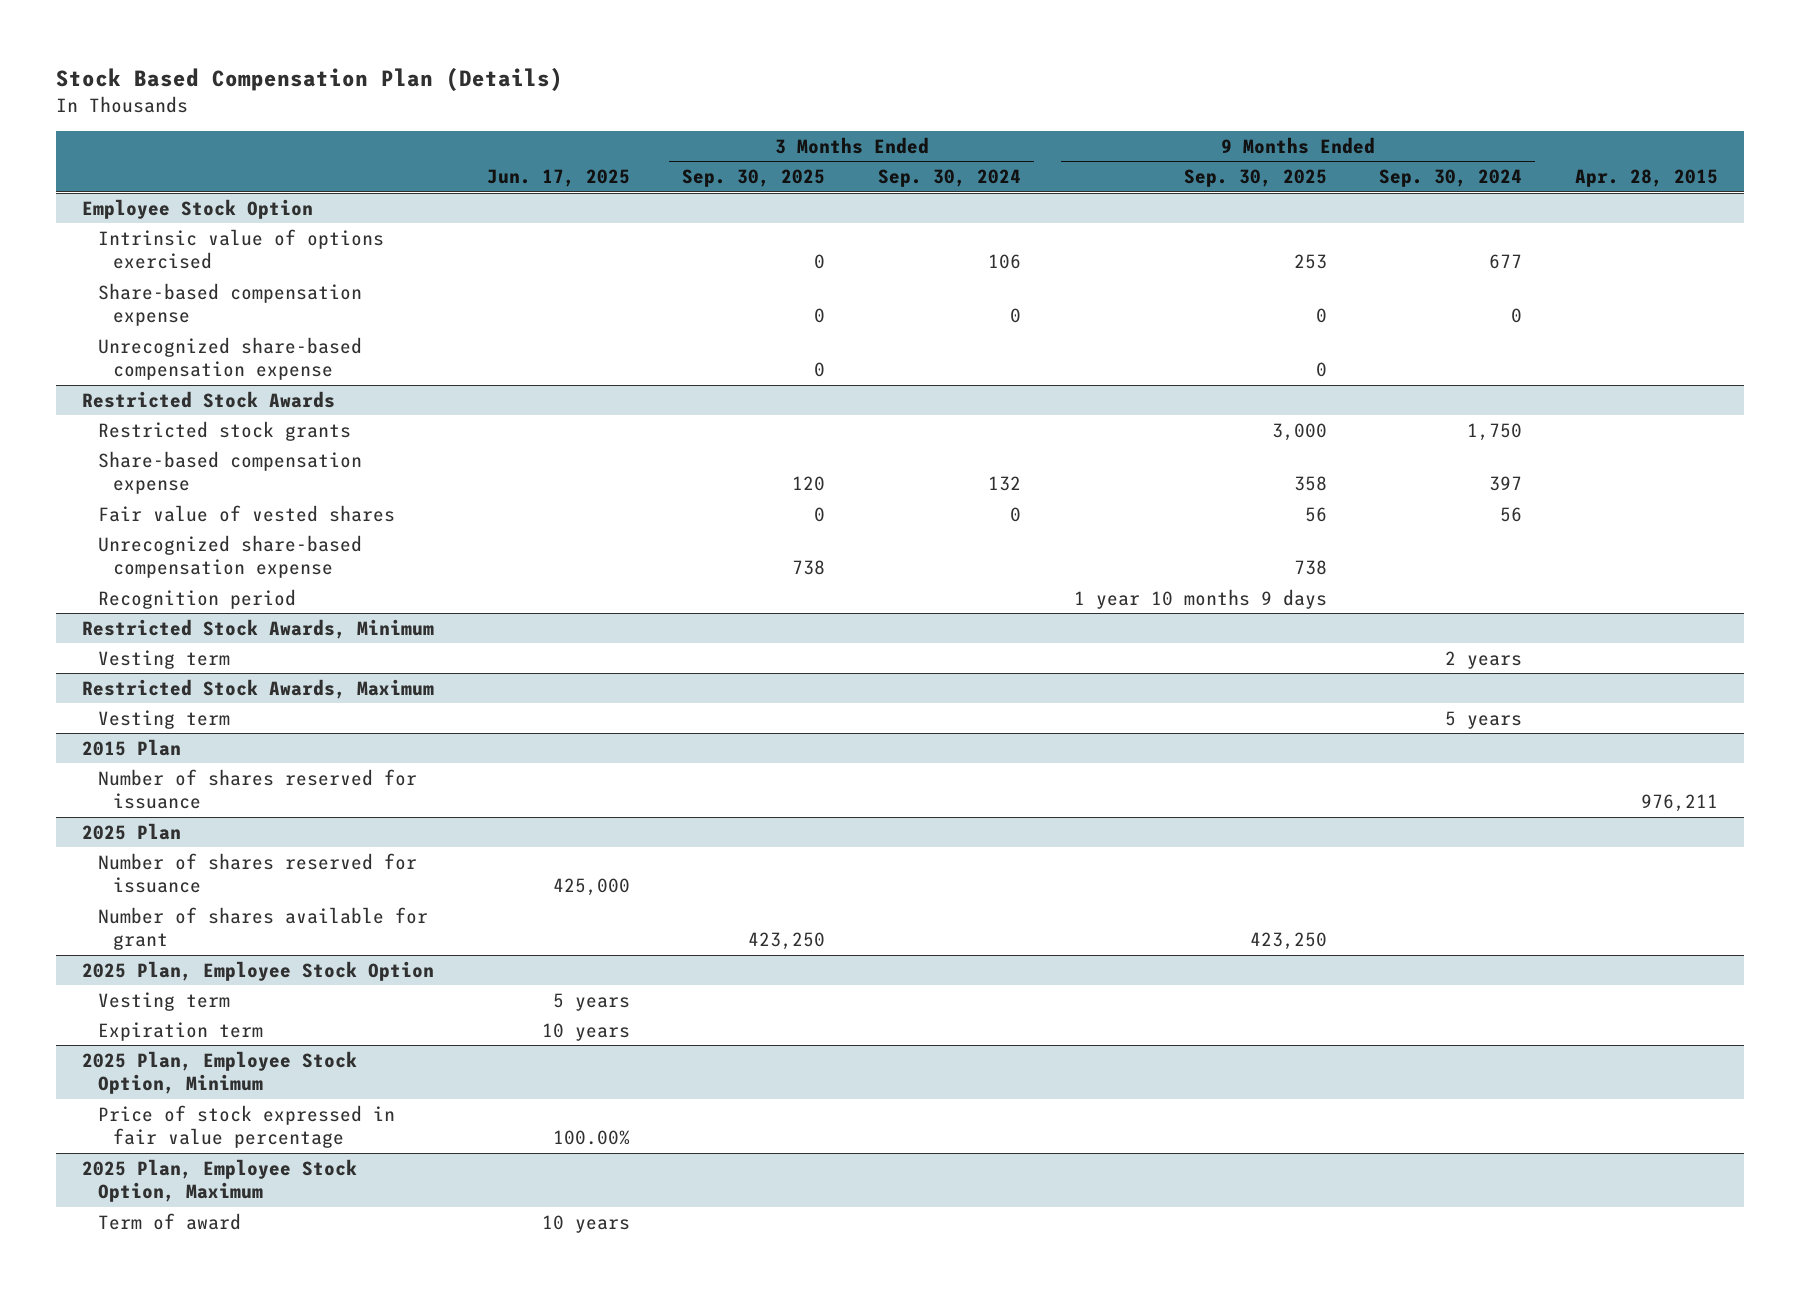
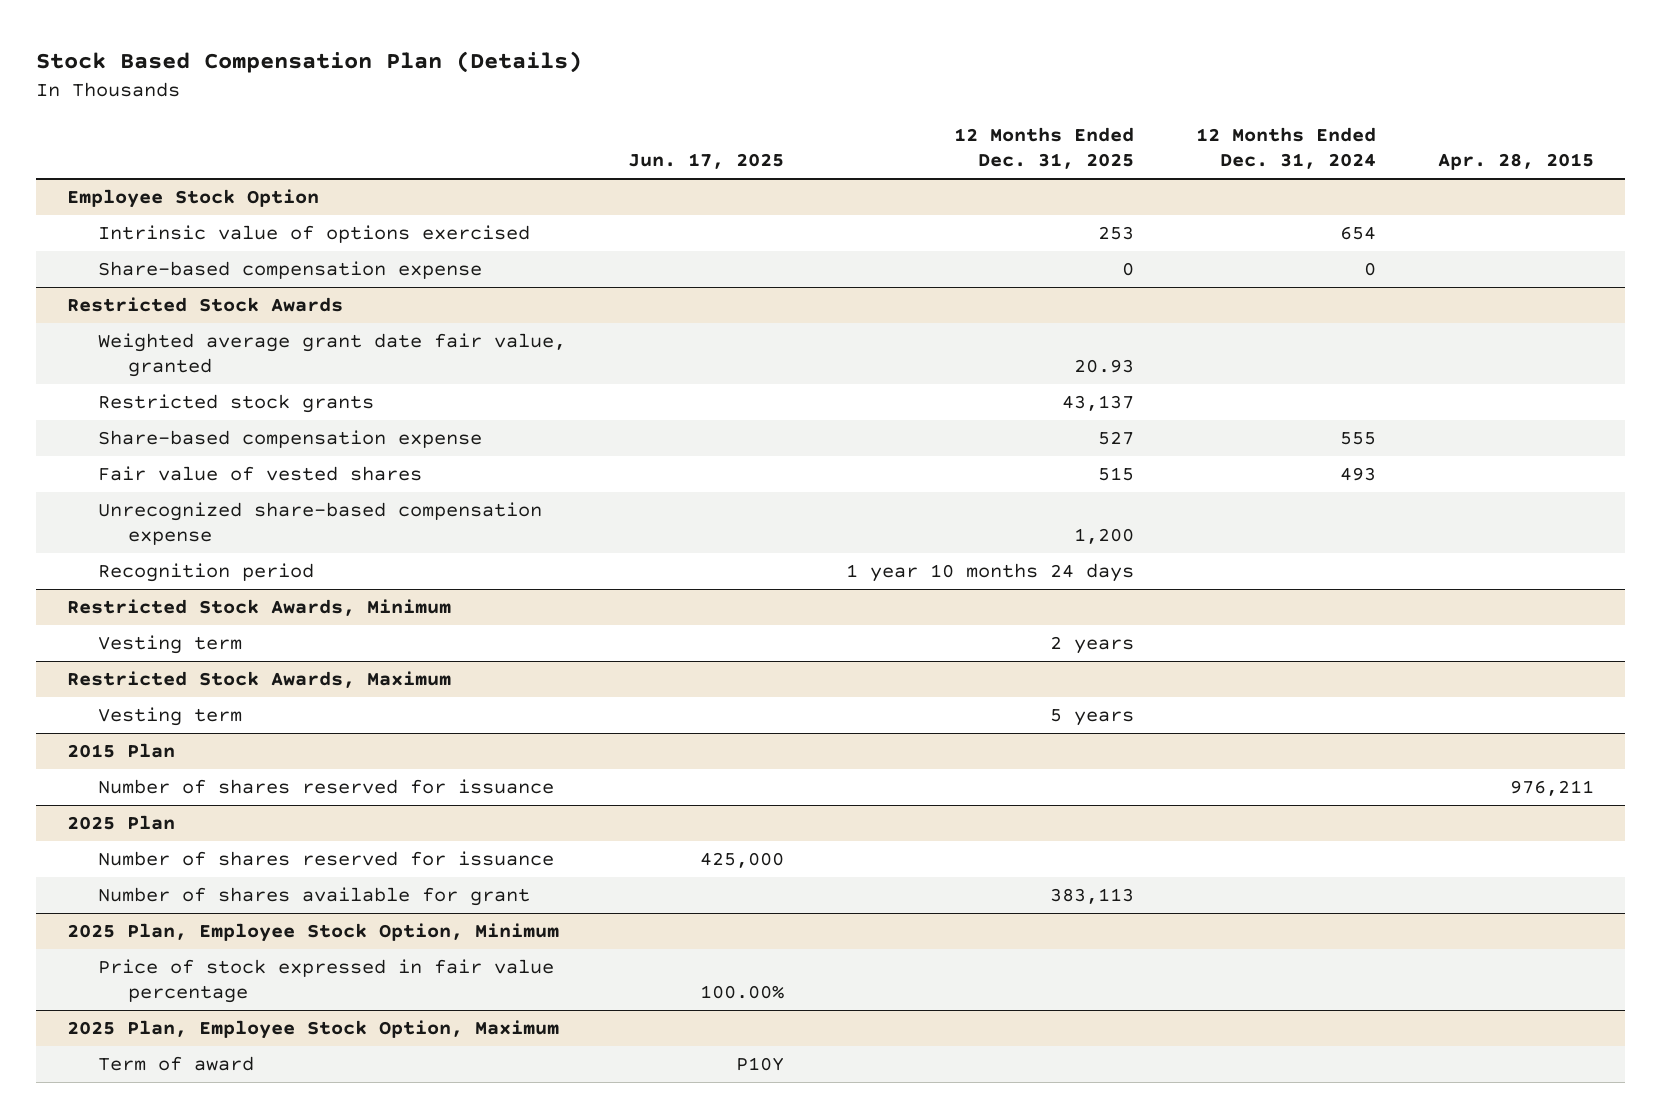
- | Jun. 17, 2025 | 3 Months Ended Sep. 30, 2025 | 3 Months Ended Sep. 30, 2024 | 9 Months Ended Sep. 30, 2025 | 9 Months Ended Sep. 30, 2024 | Apr. 28, 2015
+ | Jun. 17, 2025 | 12 Months Ended Dec. 31, 2025 | 12 Months Ended Dec. 31, 2024 | Apr. 28, 2015
@ Employee Stock Option
- Unrecognized share-based compensation expense | | 0 | | 0 | |
@ Restricted Stock Awards
+ Weighted average grant date fair value, granted | | 20.93 | |
- 2025 Plan, Employee Stock Option
- Vesting term | 5 years | | | | |
- Expiration term | 10 years | | | | |
@ 2025 Plan, Employee Stock Option, Maximum
- Term of award | 10 years | | | | |
+ Term of award | P10Y | | |

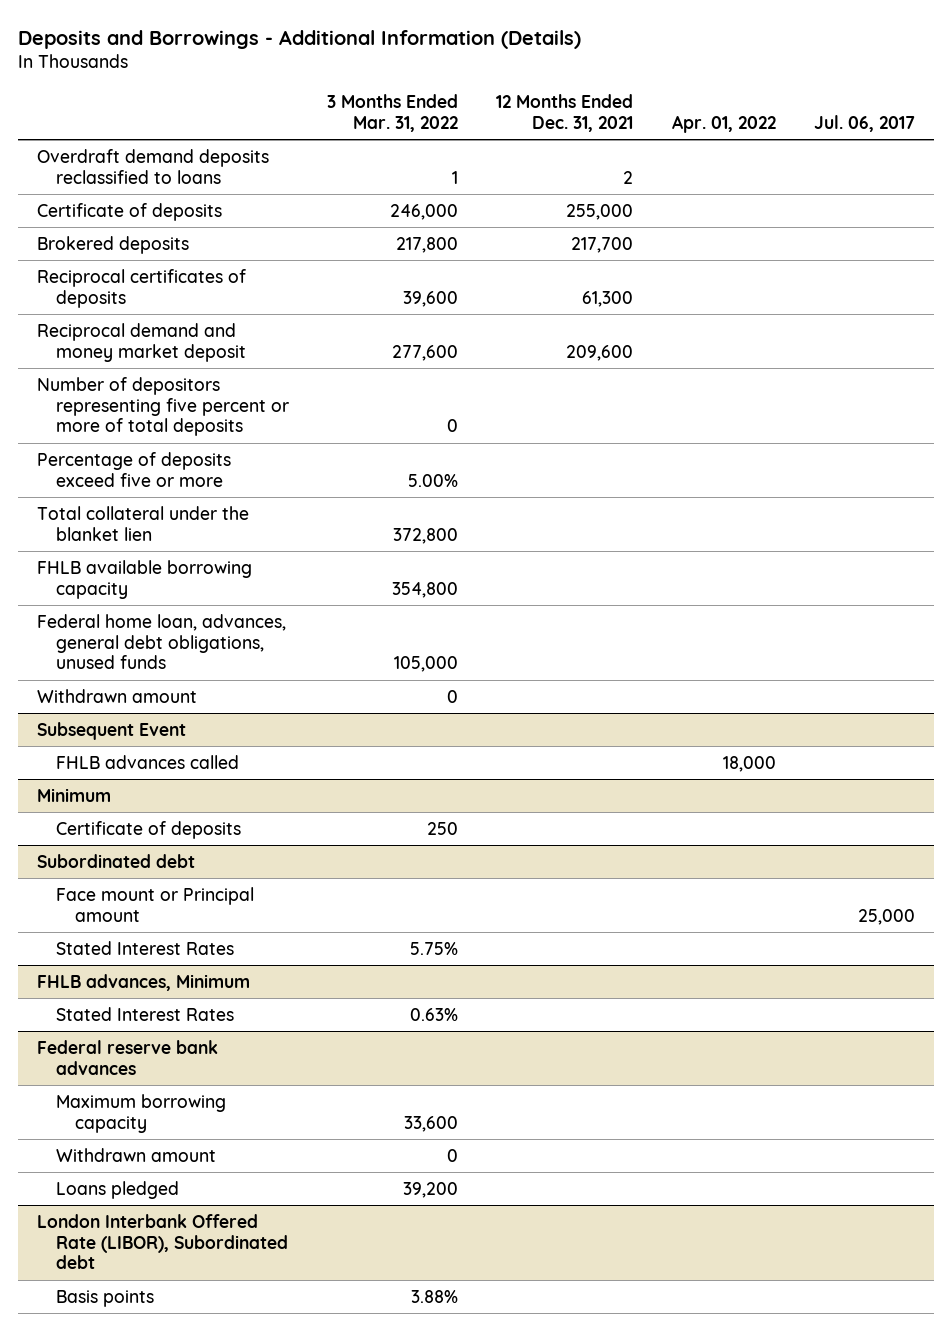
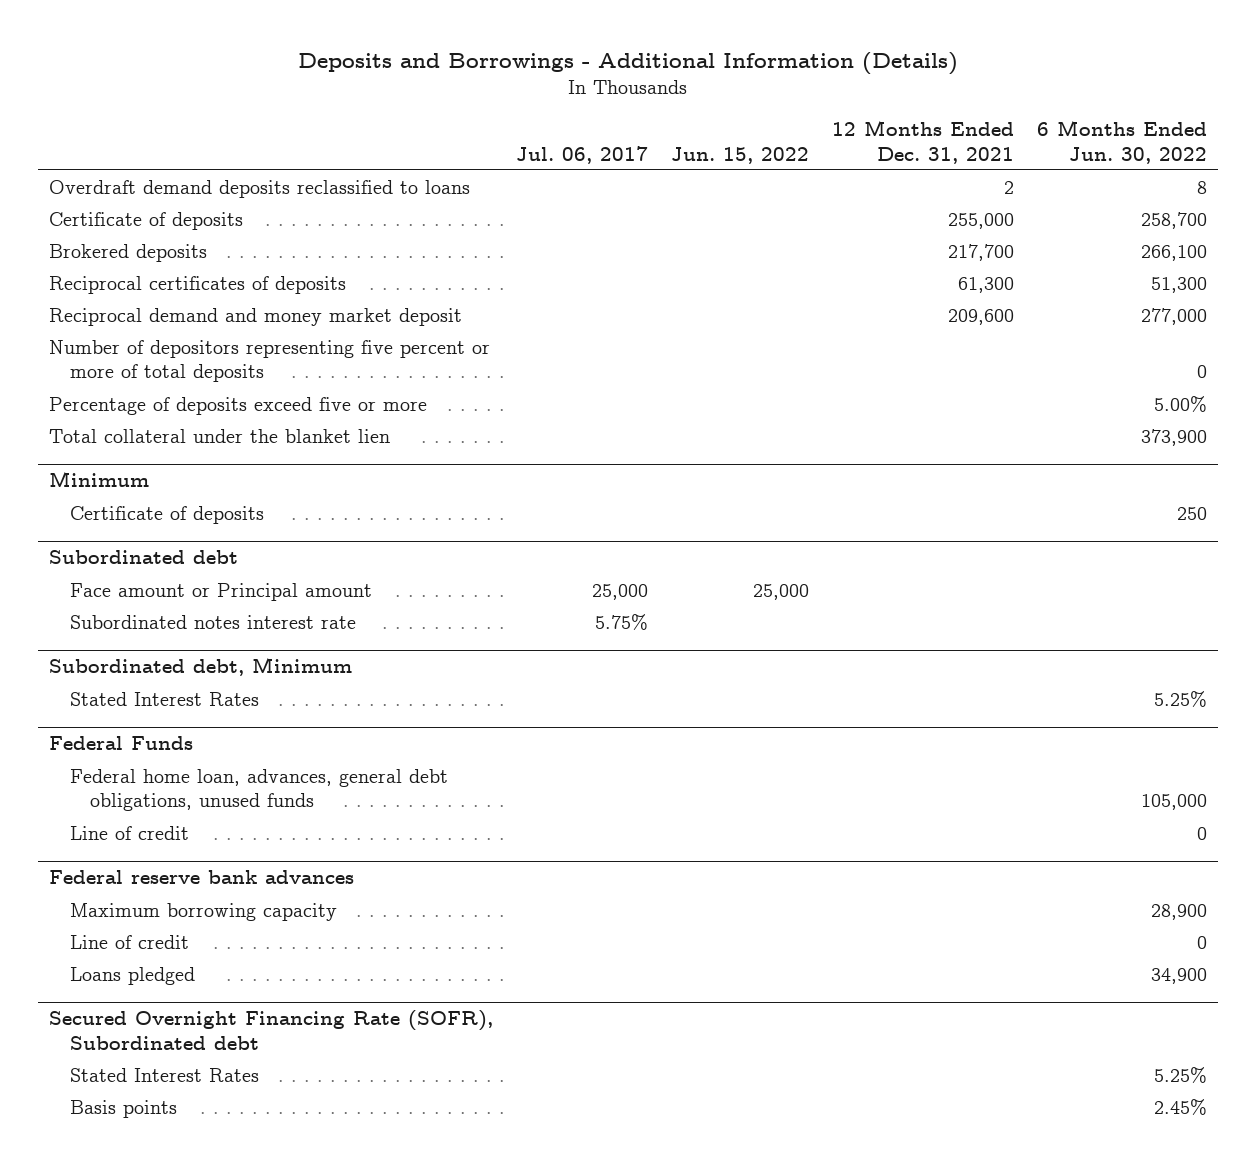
- | 3 Months Ended Mar. 31, 2022 | 12 Months Ended Dec. 31, 2021 | Apr. 01, 2022 | Jul. 06, 2017
+ | Jul. 06, 2017 | Jun. 15, 2022 | 12 Months Ended Dec. 31, 2021 | 6 Months Ended Jun. 30, 2022
- FHLB available borrowing capacity | 354,800 | | |
- Federal home loan, advances, general debt obligations, unused funds | 105,000 | | |
- Withdrawn amount | 0 | | |
- Subsequent Event
- FHLB advances called | | | 18,000 |
@ Subordinated debt
- Face mount or Principal amount | | | | 25,000
- Stated Interest Rates | 5.75% | | |
- FHLB advances, Minimum
- Stated Interest Rates | 0.63% | | |
@ Subordinated debt
+ Face amount or Principal amount | 25,000 | 25,000 | |
+ Subordinated notes interest rate | 5.75% | | |
+ Subordinated debt, Minimum
+ Stated Interest Rates | | | | 5.25%
+ Federal Funds
+ Federal home loan, advances, general debt obligations, unused funds | | | | 105,000
+ Line of credit | | | | 0
@ Federal reserve bank advances
- Withdrawn amount | 0 | | |
+ Line of credit | | | | 0
- London Interbank Offered Rate (LIBOR), Subordinated debt
- Basis points | 3.88% | | |
+ Secured Overnight Financing Rate (SOFR), Subordinated debt
+ Stated Interest Rates | | | | 5.25%
+ Basis points | | | | 2.45%

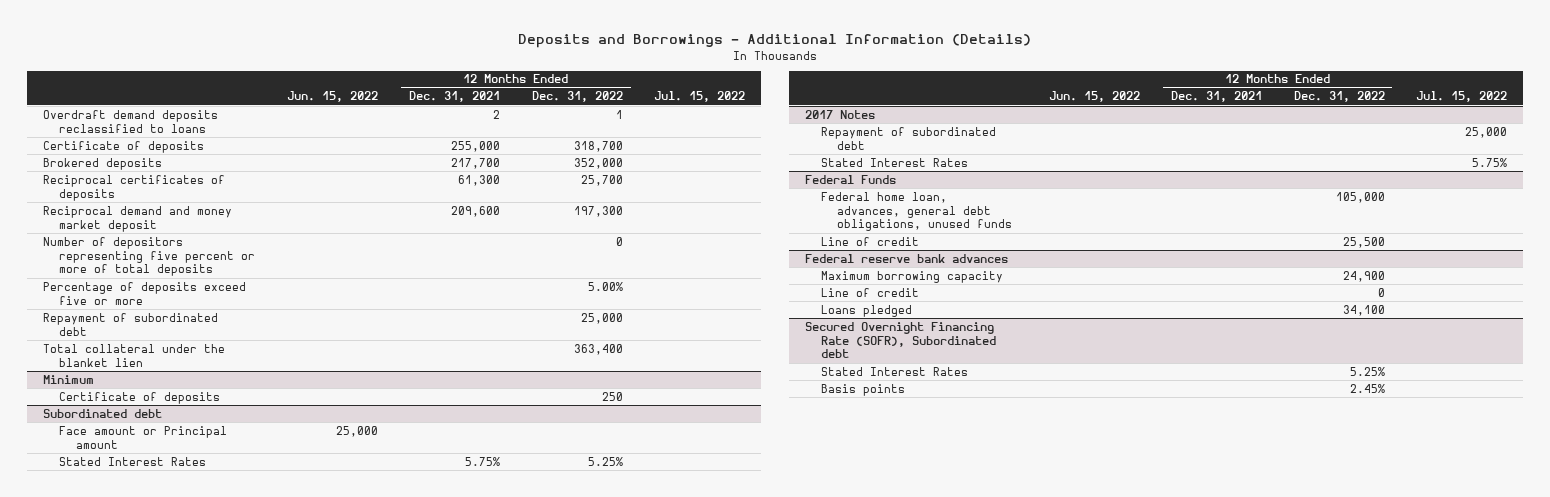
- | Jul. 06, 2017 | Jun. 15, 2022 | 12 Months Ended Dec. 31, 2021 | 6 Months Ended Jun. 30, 2022
+ | Jun. 15, 2022 | 12 Months Ended Dec. 31, 2021 | 12 Months Ended Dec. 31, 2022 | Jul. 15, 2022
+ Repayment of subordinated debt | | | 25,000 |
@ Subordinated debt
- Subordinated notes interest rate | 5.75% | | |
- Subordinated debt, Minimum
- Stated Interest Rates | | | | 5.25%
@ Subordinated debt
+ Stated Interest Rates | | 5.75% | 5.25% |
+ 2017 Notes
+ Repayment of subordinated debt | | | | 25,000
+ Stated Interest Rates | | | | 5.75%

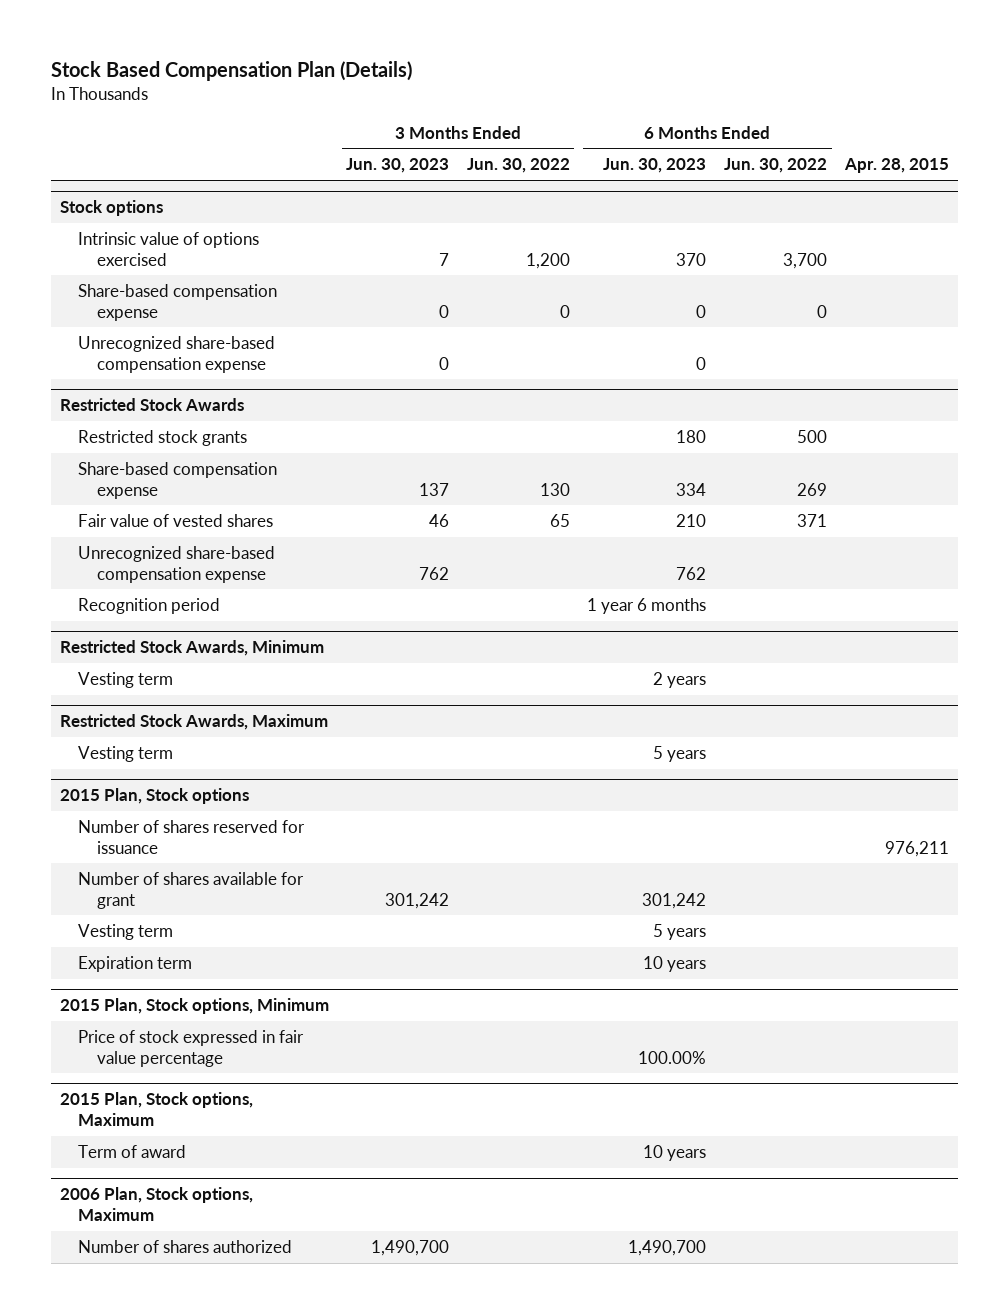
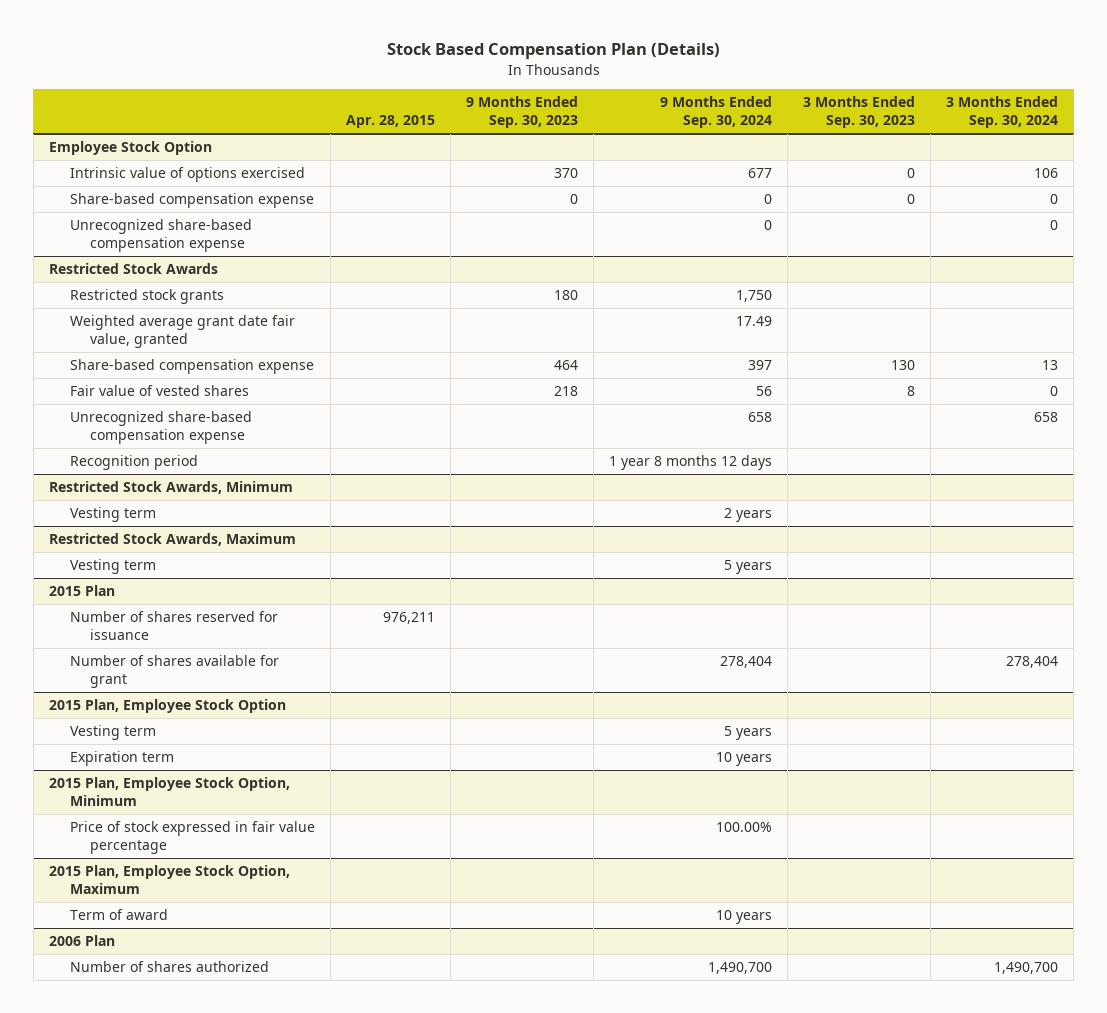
- | 3 Months Ended Jun. 30, 2023 | 3 Months Ended Jun. 30, 2022 | 6 Months Ended Jun. 30, 2023 | 6 Months Ended Jun. 30, 2022 | Apr. 28, 2015
+ | Apr. 28, 2015 | 9 Months Ended Sep. 30, 2023 | 9 Months Ended Sep. 30, 2024 | 3 Months Ended Sep. 30, 2023 | 3 Months Ended Sep. 30, 2024
- Stock options
+ Employee Stock Option
@ Restricted Stock Awards
+ Weighted average grant date fair value, granted | | | 17.49 | |
- 2015 Plan, Stock options
+ 2015 Plan
- Vesting term | | | 5 years | |
- Expiration term | | | 10 years | |
- 2015 Plan, Stock options, Minimum
+ 2015 Plan, Employee Stock Option
+ Vesting term | | | 5 years | |
+ Expiration term | | | 10 years | |
+ 2015 Plan, Employee Stock Option, Minimum
- 2015 Plan, Stock options, Maximum
+ 2015 Plan, Employee Stock Option, Maximum
- 2006 Plan, Stock options, Maximum
+ 2006 Plan

